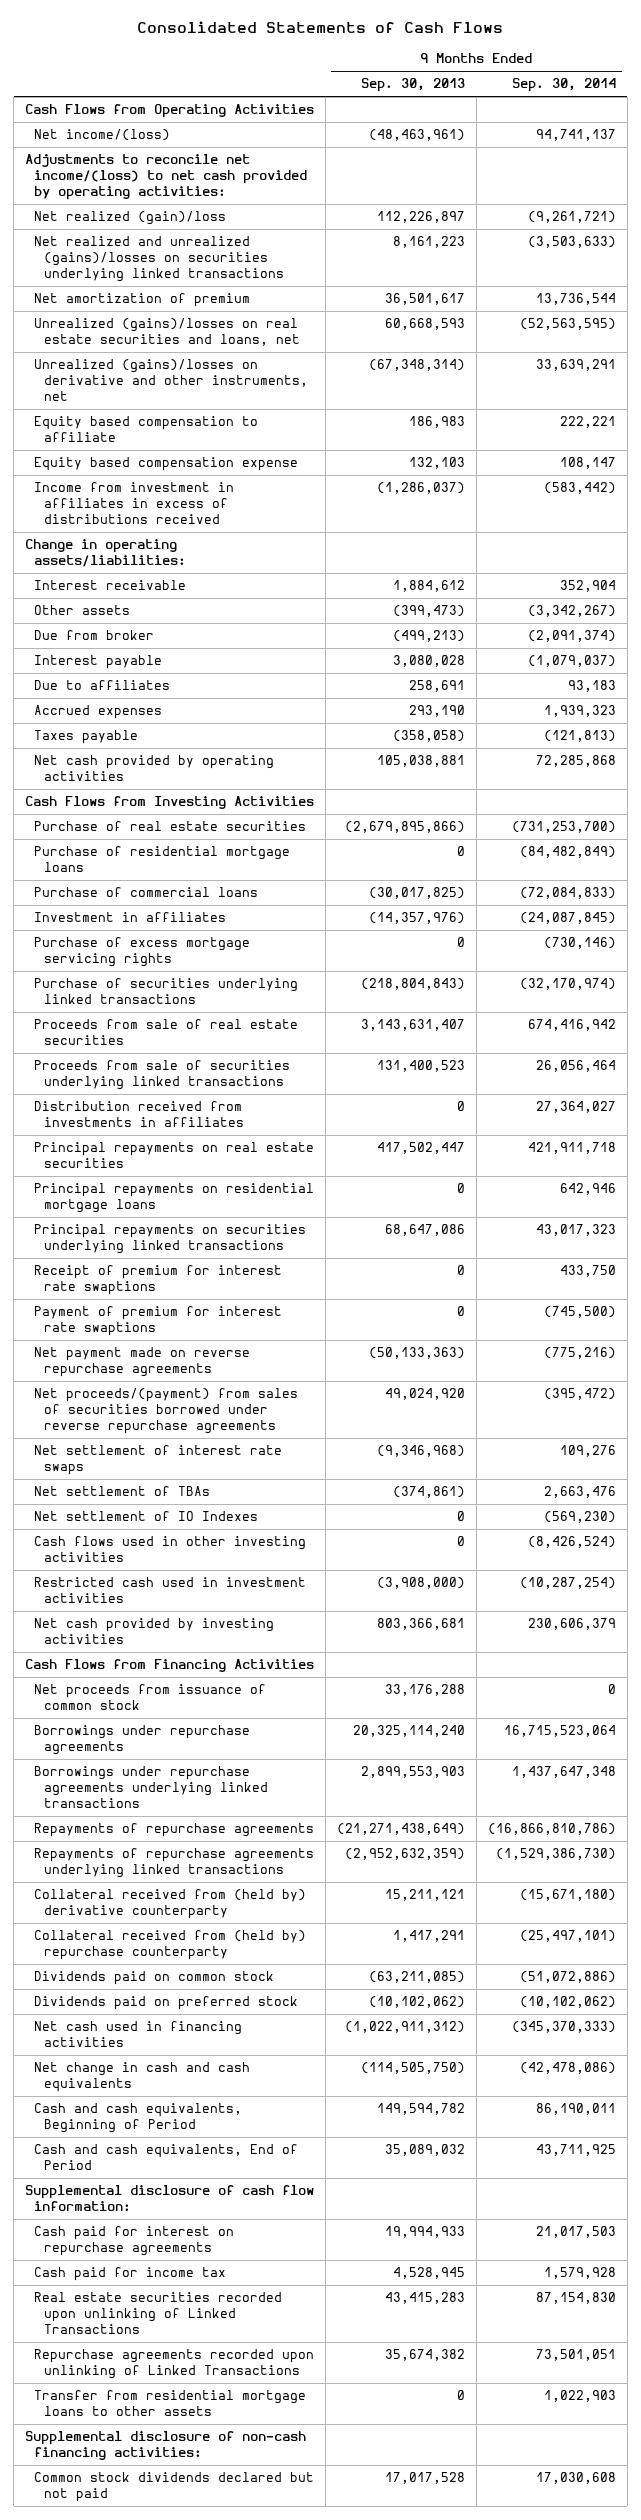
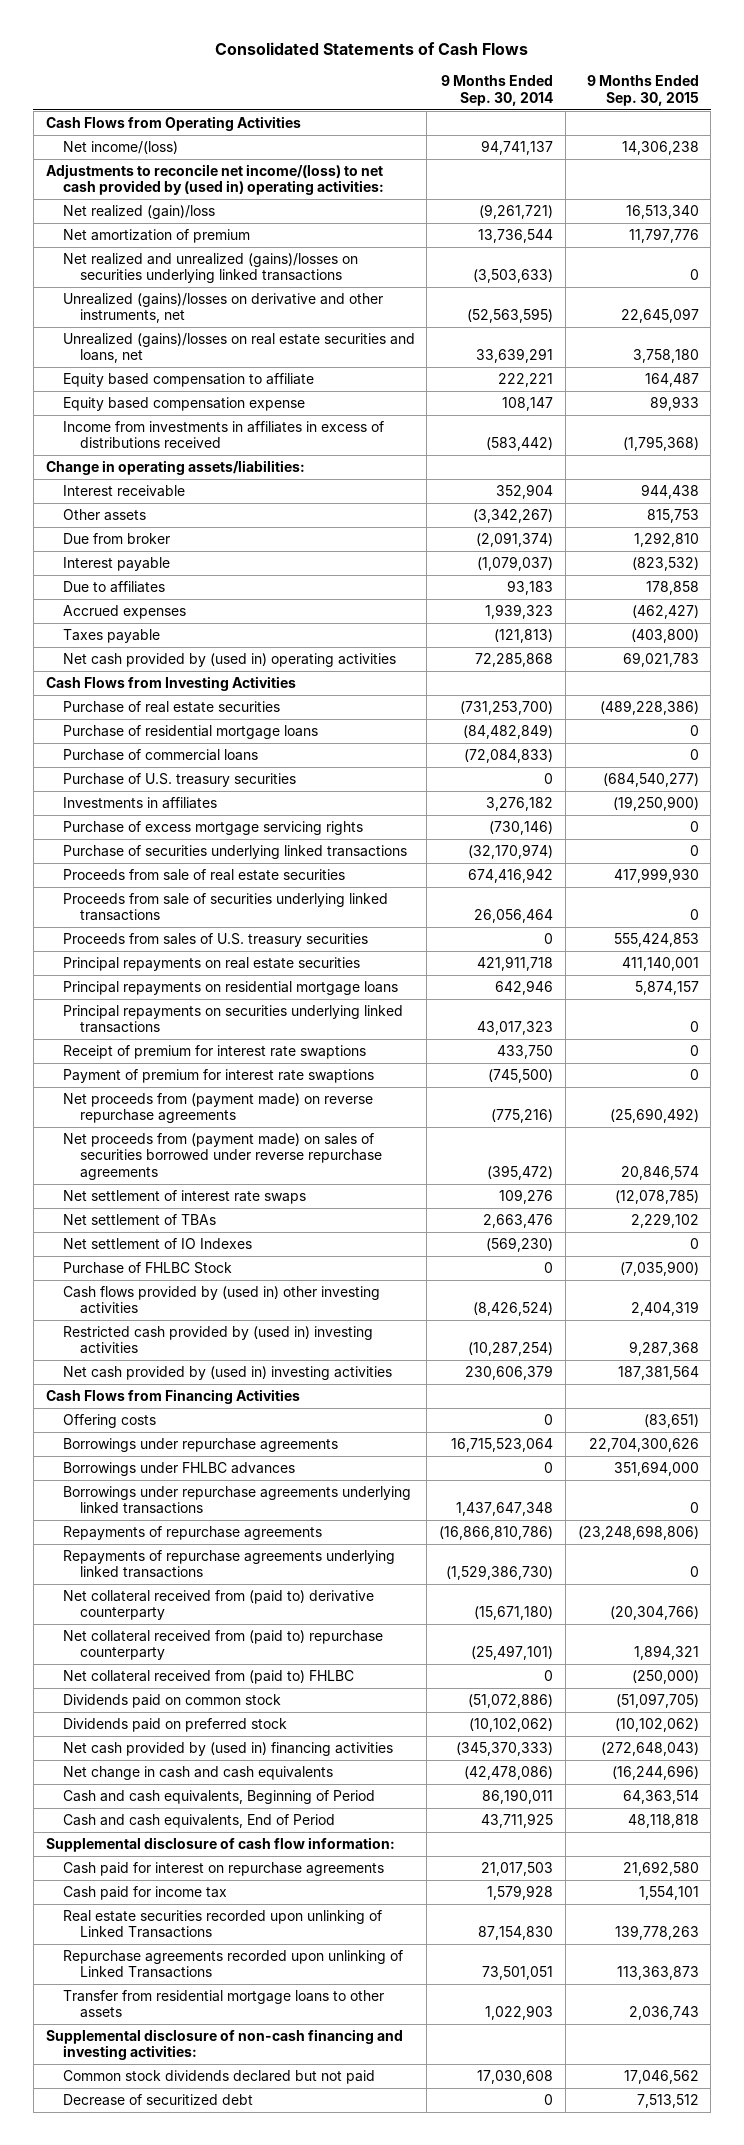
- | 9 Months Ended Sep. 30, 2013 | 9 Months Ended Sep. 30, 2014
+ | 9 Months Ended Sep. 30, 2014 | 9 Months Ended Sep. 30, 2015
- Adjustments to reconcile net income/(loss) to net cash provided by operating activities:
+ Adjustments to reconcile net income/(loss) to net cash provided by (used in) operating activities:
- Unrealized (gains)/losses on real estate securities and loans, net | 60,668,593 | (52,563,595)
- Unrealized (gains)/losses on derivative and other instruments, net | (67,348,314) | 33,639,291
moved down: Net realized and unrealized (gains)/losses on securities underlying linked transactions | (3,503,633) | 0
+ Unrealized (gains)/losses on derivative and other instruments, net | (52,563,595) | 22,645,097
+ Unrealized (gains)/losses on real estate securities and loans, net | 33,639,291 | 3,758,180
- Income from investment in affiliates in excess of distributions received | (1,286,037) | (583,442)
+ Income from investments in affiliates in excess of distributions received | (583,442) | (1,795,368)
- Net cash provided by operating activities | 105,038,881 | 72,285,868
+ Net cash provided by (used in) operating activities | 72,285,868 | 69,021,783
- Investment in affiliates | (14,357,976) | (24,087,845)
+ Purchase of U.S. treasury securities | 0 | (684,540,277)
+ Investments in affiliates | 3,276,182 | (19,250,900)
- Distribution received from investments in affiliates | 0 | 27,364,027
+ Proceeds from sales of U.S. treasury securities | 0 | 555,424,853
- Net payment made on reverse repurchase agreements | (50,133,363) | (775,216)
- Net proceeds/(payment) from sales of securities borrowed under reverse repurchase agreements | 49,024,920 | (395,472)
+ Net proceeds from (payment made) on reverse repurchase agreements | (775,216) | (25,690,492)
+ Net proceeds from (payment made) on sales of securities borrowed under reverse repurchase agreements | (395,472) | 20,846,574
- Cash flows used in other investing activities | 0 | (8,426,524)
- Restricted cash used in investment activities | (3,908,000) | (10,287,254)
- Net cash provided by investing activities | 803,366,681 | 230,606,379
+ Purchase of FHLBC Stock | 0 | (7,035,900)
+ Cash flows provided by (used in) other investing activities | (8,426,524) | 2,404,319
+ Restricted cash provided by (used in) investing activities | (10,287,254) | 9,287,368
+ Net cash provided by (used in) investing activities | 230,606,379 | 187,381,564
- Net proceeds from issuance of common stock | 33,176,288 | 0
+ Offering costs | 0 | (83,651)
+ Borrowings under FHLBC advances | 0 | 351,694,000
- Collateral received from (held by) derivative counterparty | 15,211,121 | (15,671,180)
- Collateral received from (held by) repurchase counterparty | 1,417,291 | (25,497,101)
+ Net collateral received from (paid to) derivative counterparty | (15,671,180) | (20,304,766)
+ Net collateral received from (paid to) repurchase counterparty | (25,497,101) | 1,894,321
+ Net collateral received from (paid to) FHLBC | 0 | (250,000)
- Net cash used in financing activities | (1,022,911,312) | (345,370,333)
+ Net cash provided by (used in) financing activities | (345,370,333) | (272,648,043)
- Supplemental disclosure of non-cash financing activities:
+ Supplemental disclosure of non-cash financing and investing activities:
+ Decrease of securitized debt | 0 | 7,513,512

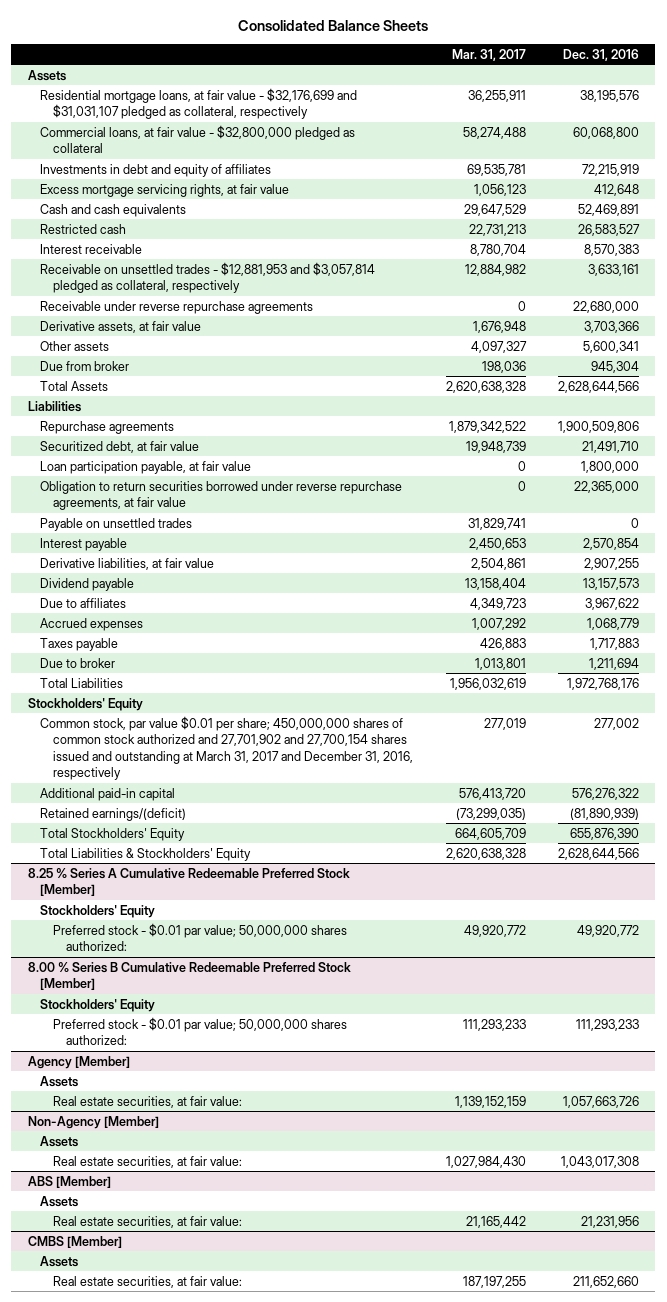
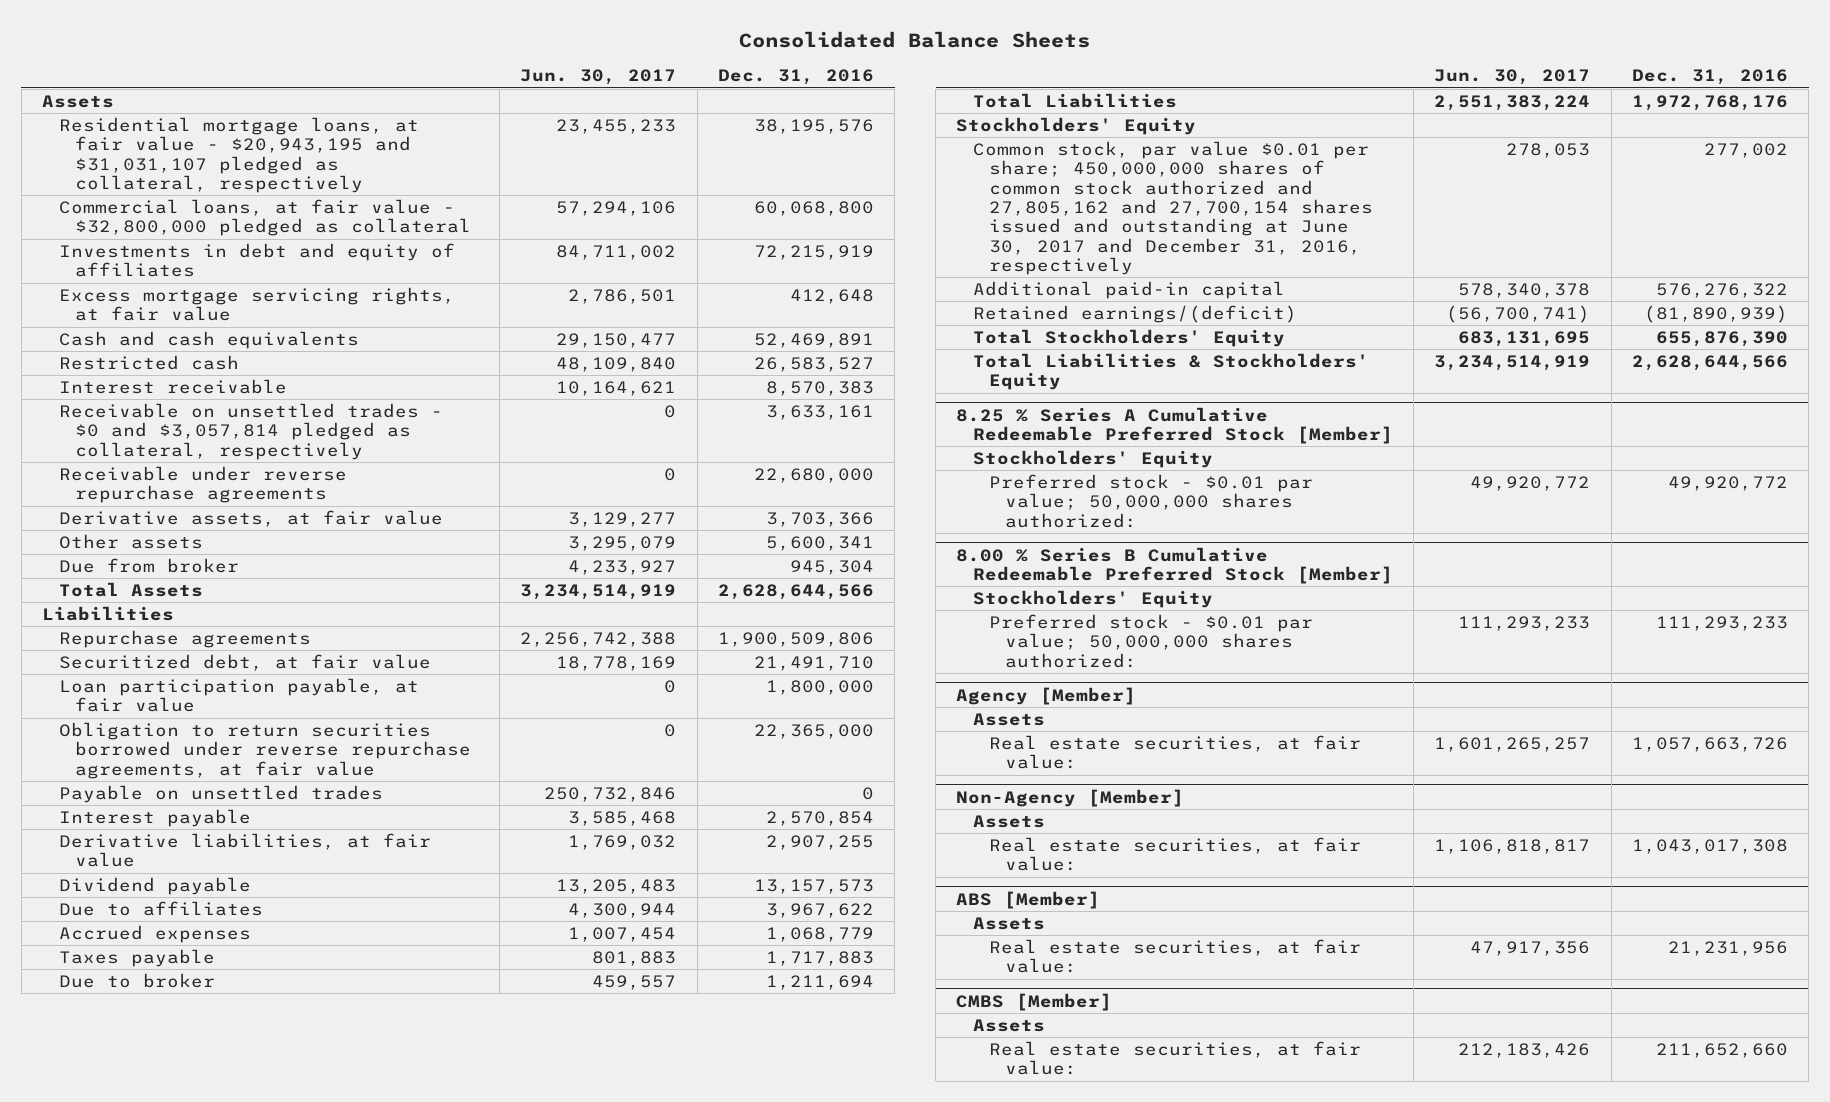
- | Mar. 31, 2017 | Dec. 31, 2016
+ | Jun. 30, 2017 | Dec. 31, 2016
- Residential mortgage loans, at fair value - $32,176,699 and $31,031,107 pledged as collateral, respectively | 36,255,911 | 38,195,576
+ Residential mortgage loans, at fair value - $20,943,195 and $31,031,107 pledged as collateral, respectively | 23,455,233 | 38,195,576
- Receivable on unsettled trades - $12,881,953 and $3,057,814 pledged as collateral, respectively | 12,884,982 | 3,633,161
+ Receivable on unsettled trades - $0 and $3,057,814 pledged as collateral, respectively | 0 | 3,633,161
- Common stock, par value $0.01 per share; 450,000,000 shares of common stock authorized and 27,701,902 and 27,700,154 shares issued and outstanding at March 31, 2017 and December 31, 2016, respectively | 277,019 | 277,002
+ Common stock, par value $0.01 per share; 450,000,000 shares of common stock authorized and 27,805,162 and 27,700,154 shares issued and outstanding at June 30, 2017 and December 31, 2016, respectively | 278,053 | 277,002

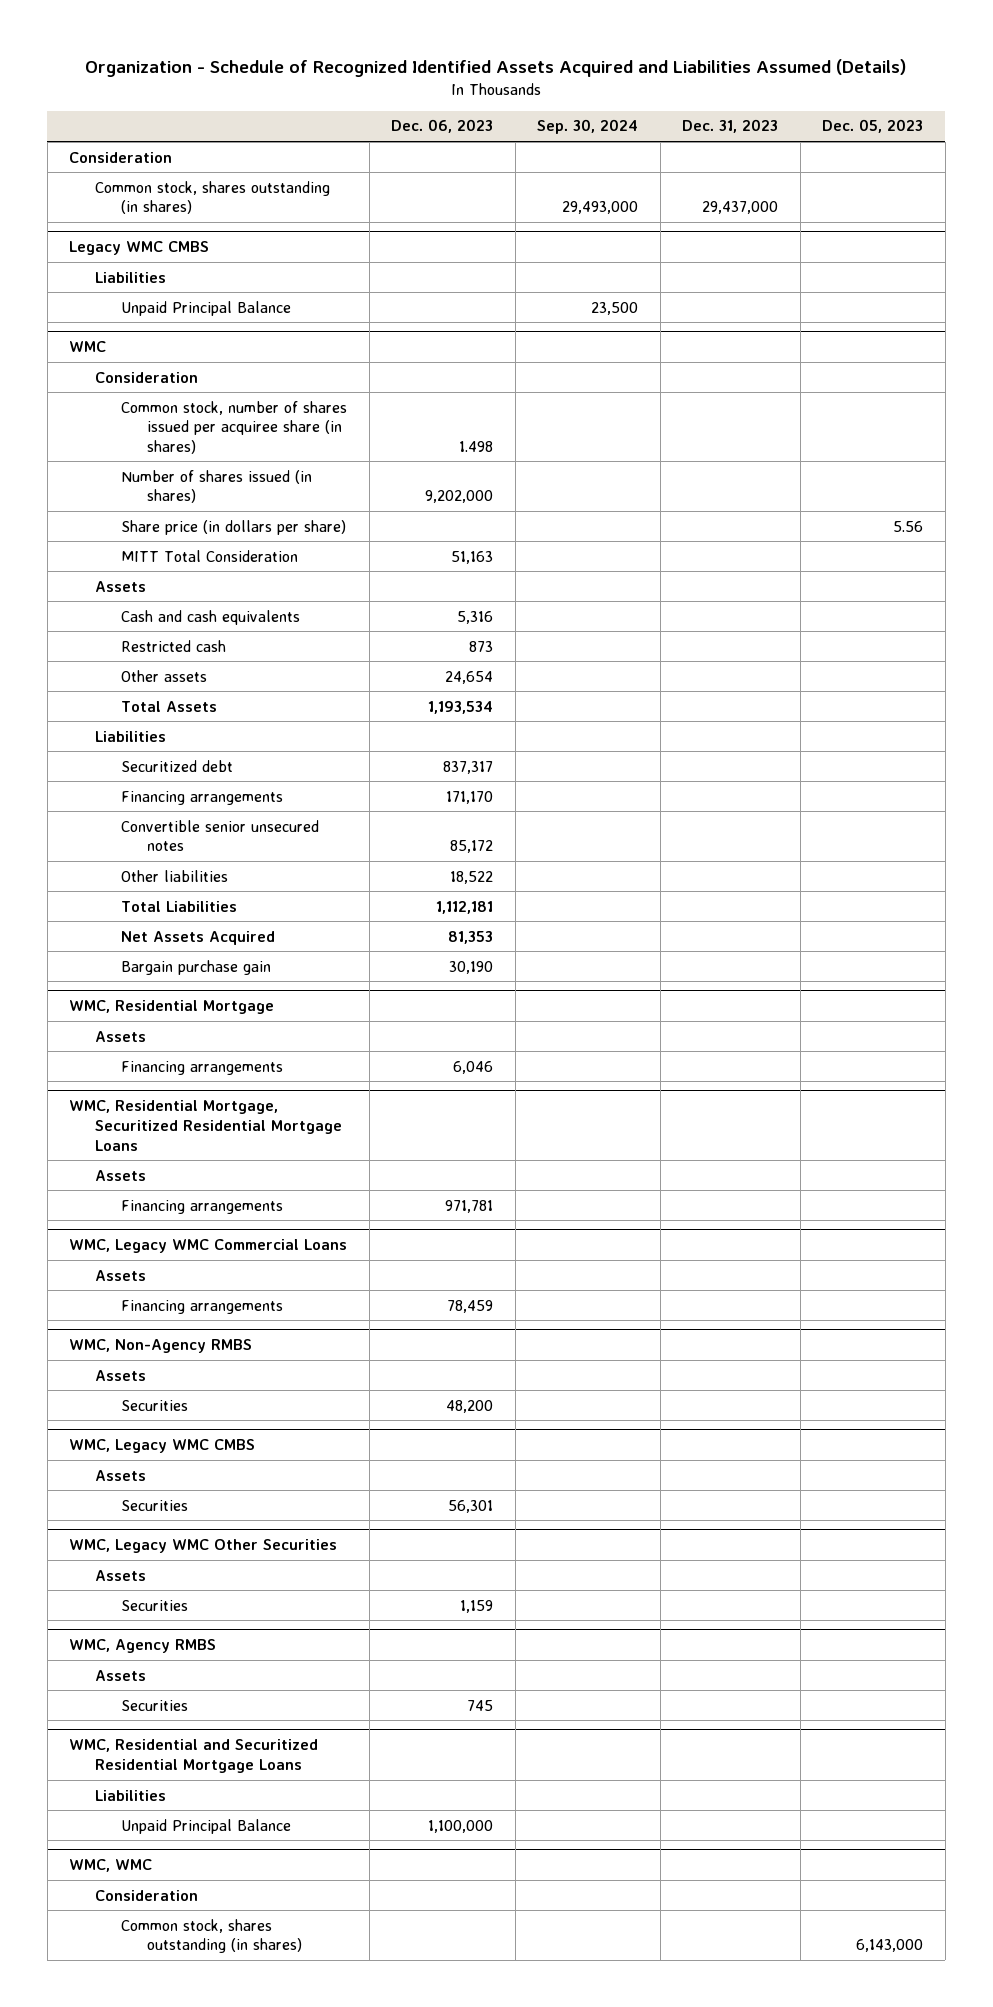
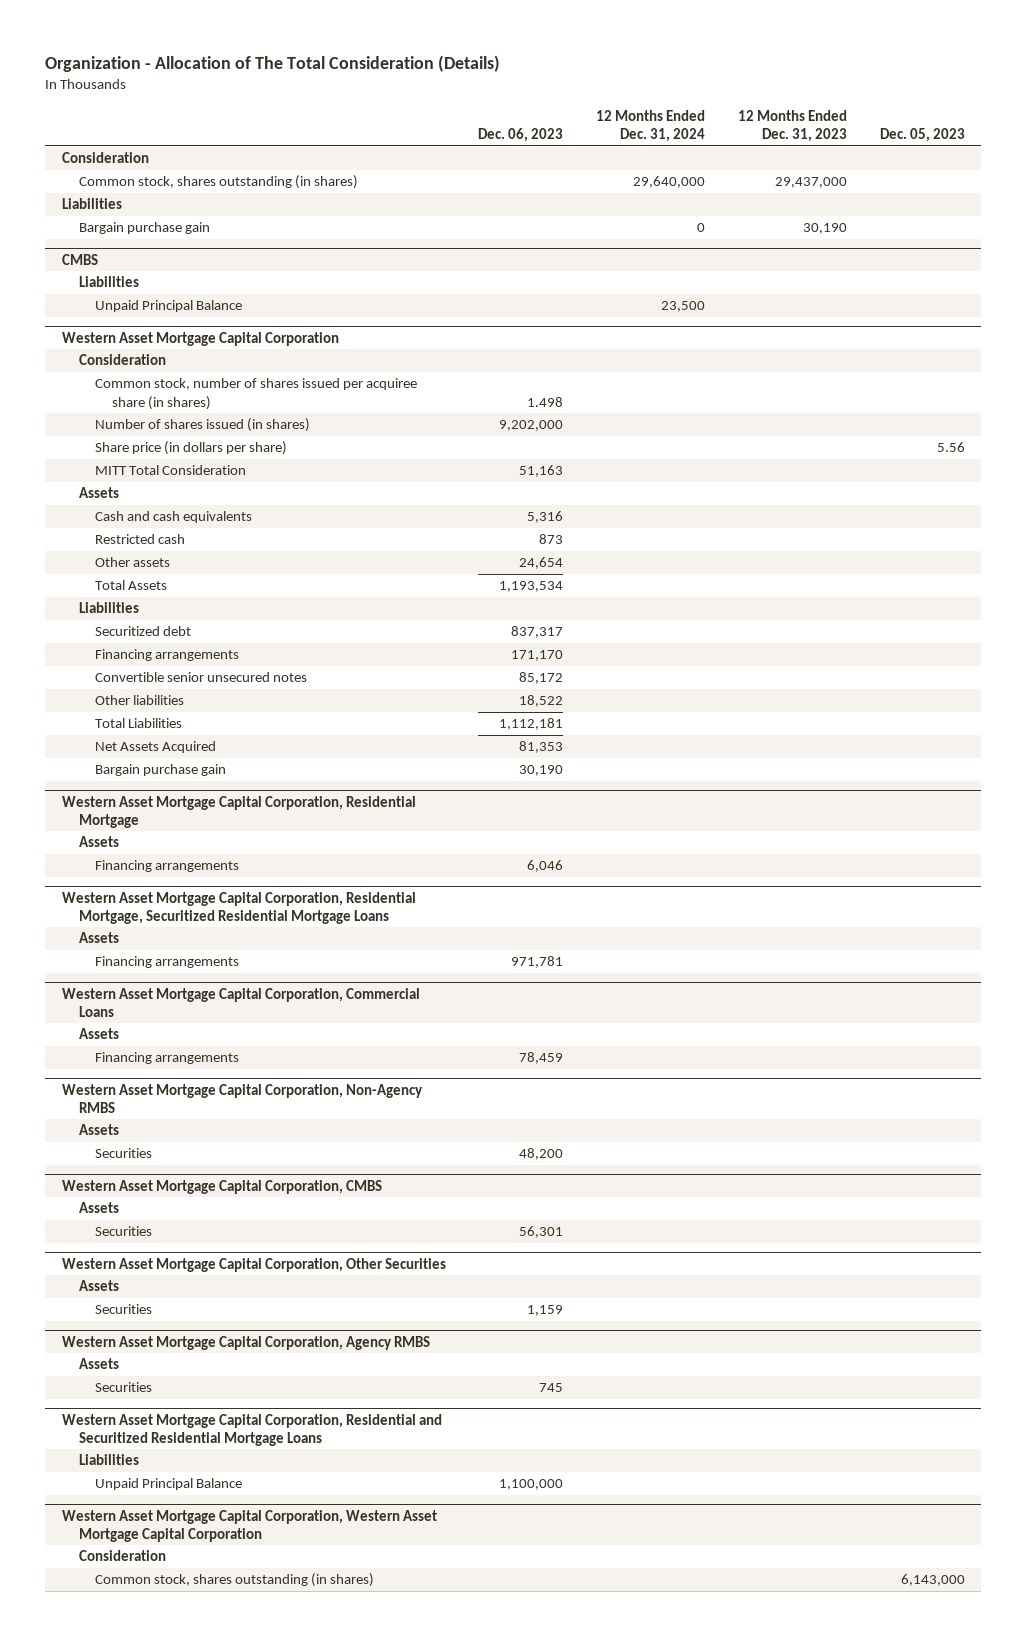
- Organization - Schedule of Recognized Identified Assets Acquired and Liabilities Assumed (Details)
+ Organization - Allocation of The Total Consideration (Details)
- | Dec. 06, 2023 | Sep. 30, 2024 | Dec. 31, 2023 | Dec. 05, 2023
+ | Dec. 06, 2023 | 12 Months Ended Dec. 31, 2024 | 12 Months Ended Dec. 31, 2023 | Dec. 05, 2023
- Legacy WMC CMBS
+ Bargain purchase gain | | 0 | 30,190 |
+ CMBS
+ Liabilities
- WMC
+ Western Asset Mortgage Capital Corporation
- WMC, Residential Mortgage
+ Western Asset Mortgage Capital Corporation, Residential Mortgage
- WMC, Residential Mortgage, Securitized Residential Mortgage Loans
+ Western Asset Mortgage Capital Corporation, Residential Mortgage, Securitized Residential Mortgage Loans
- WMC, Legacy WMC Commercial Loans
+ Western Asset Mortgage Capital Corporation, Commercial Loans
- WMC, Non-Agency RMBS
+ Western Asset Mortgage Capital Corporation, Non-Agency RMBS
- WMC, Legacy WMC CMBS
+ Western Asset Mortgage Capital Corporation, CMBS
- WMC, Legacy WMC Other Securities
+ Western Asset Mortgage Capital Corporation, Other Securities
- WMC, Agency RMBS
+ Western Asset Mortgage Capital Corporation, Agency RMBS
- WMC, Residential and Securitized Residential Mortgage Loans
+ Western Asset Mortgage Capital Corporation, Residential and Securitized Residential Mortgage Loans
- WMC, WMC
+ Western Asset Mortgage Capital Corporation, Western Asset Mortgage Capital Corporation

